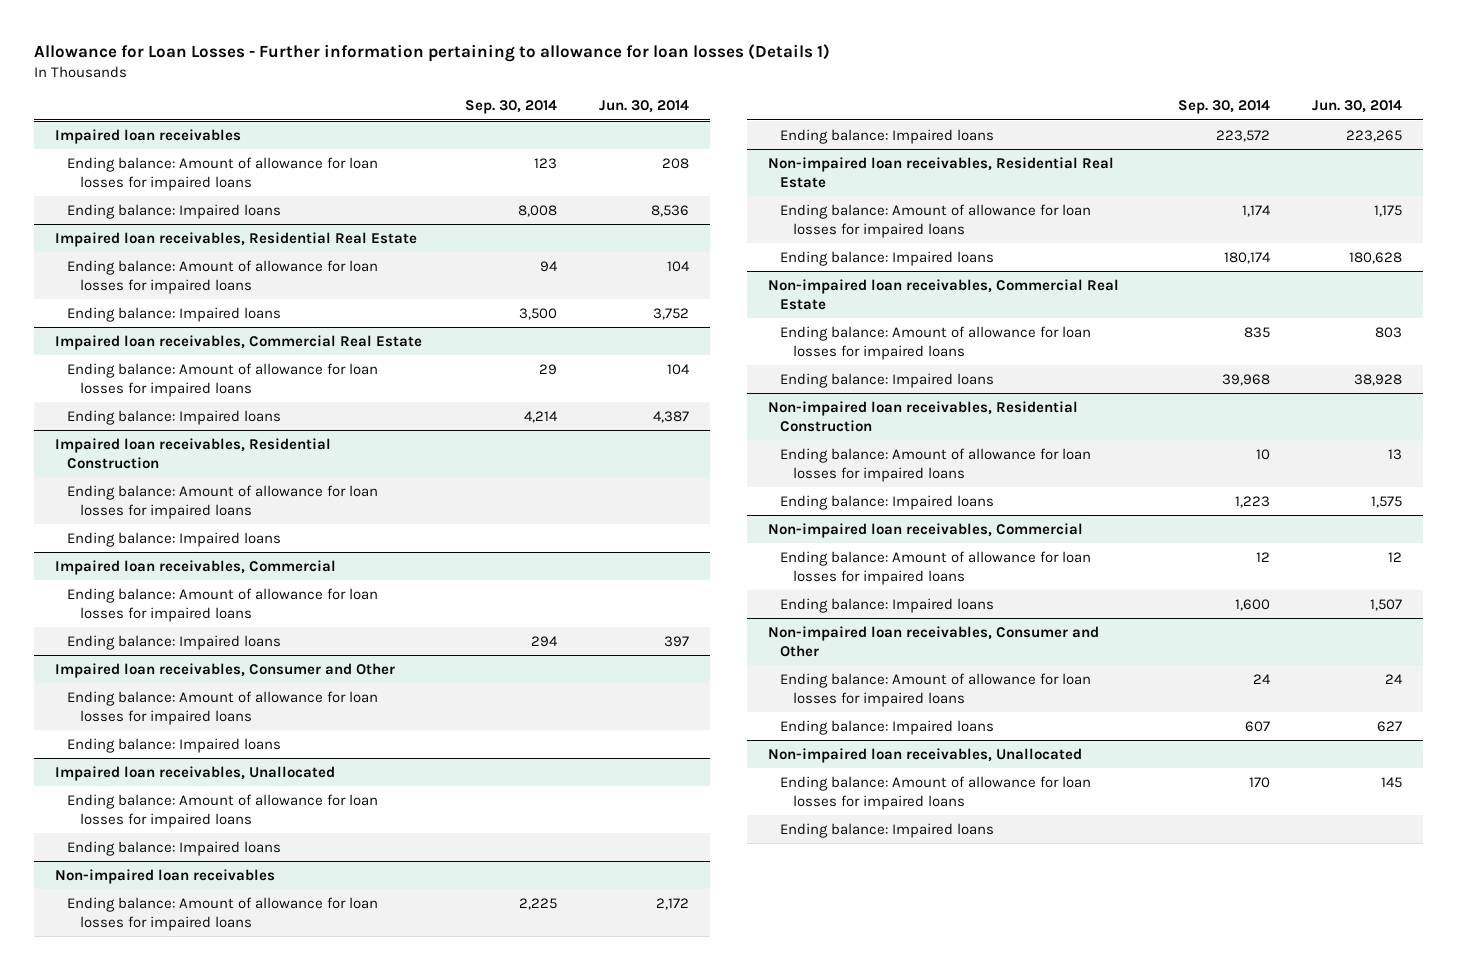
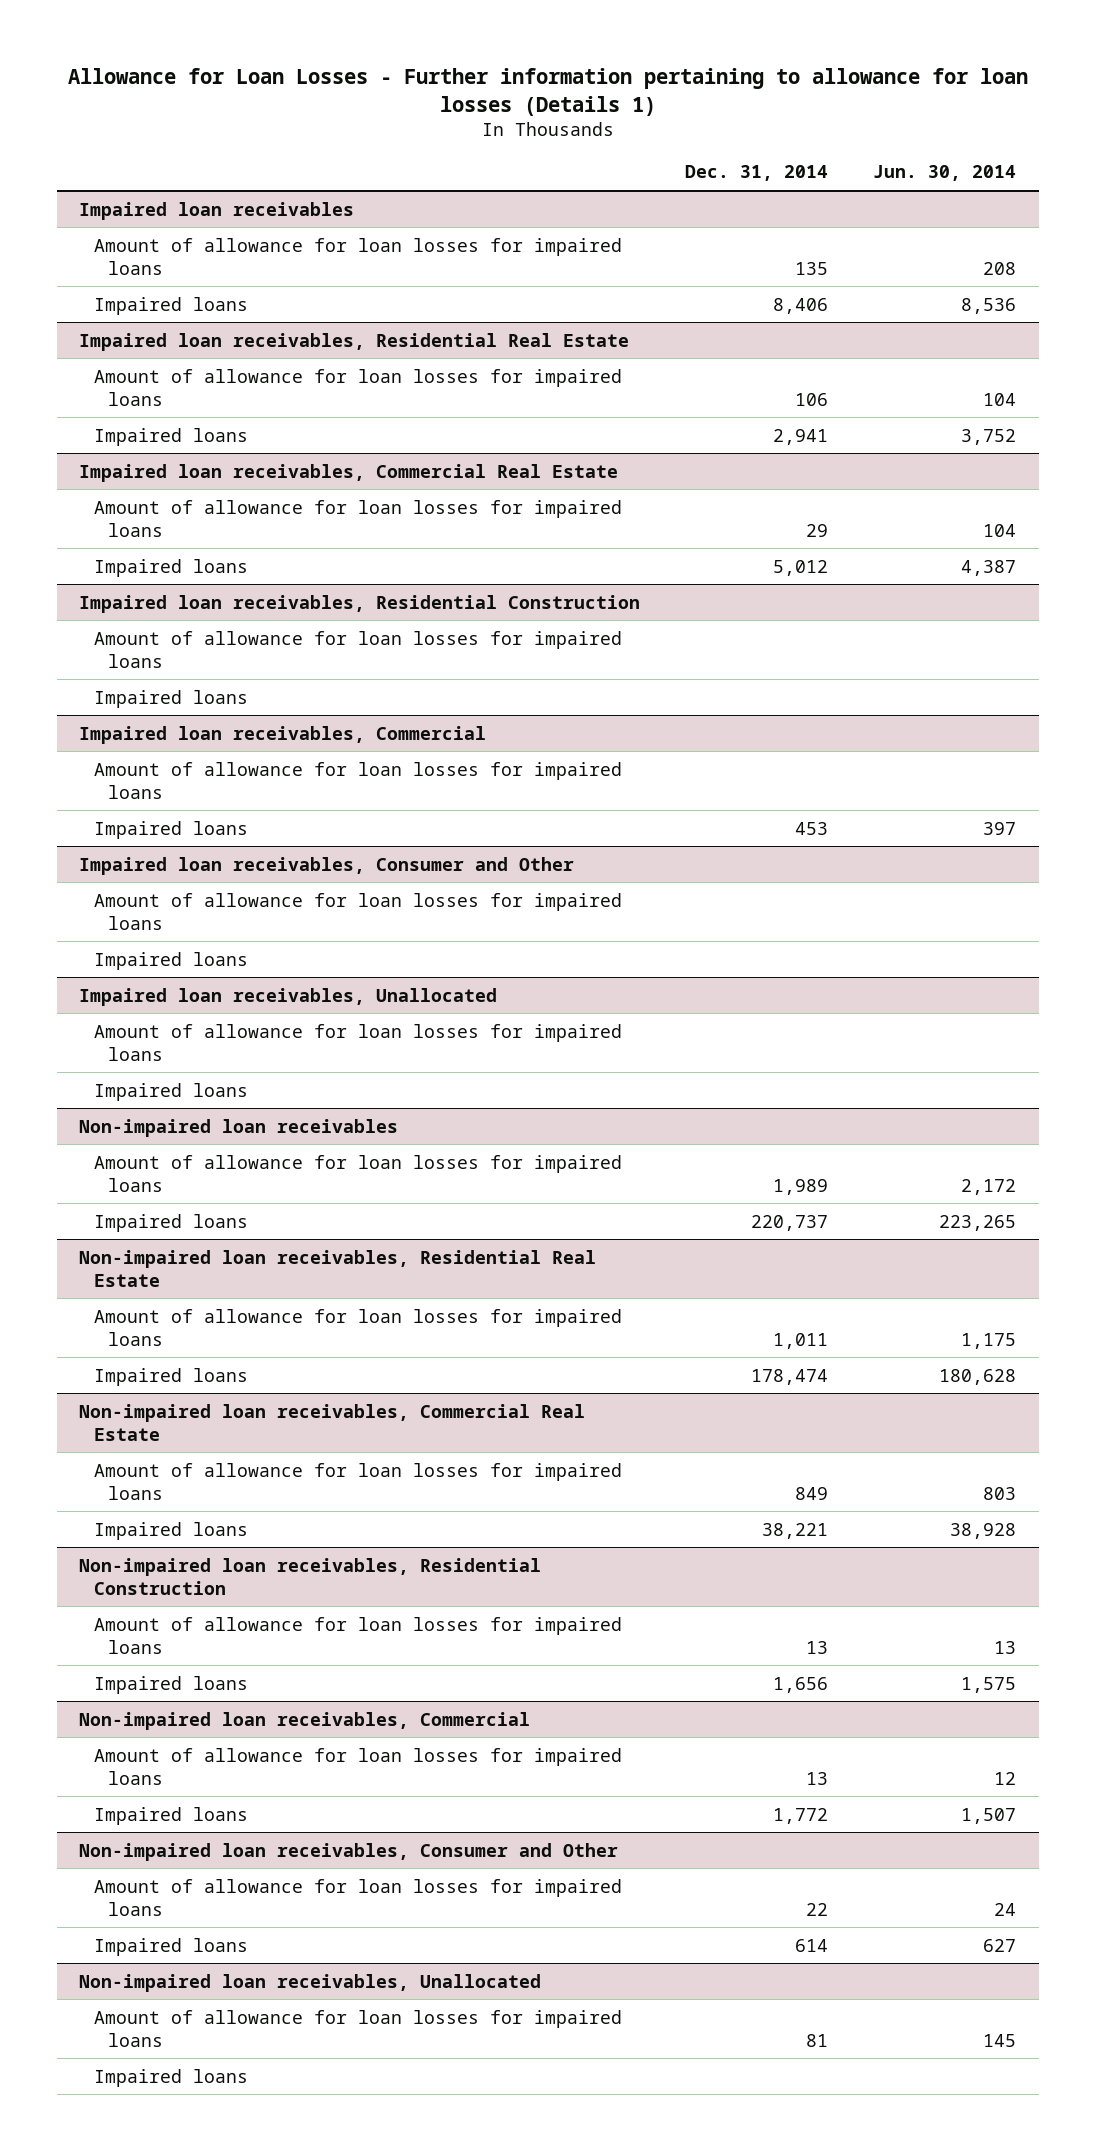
- | Sep. 30, 2014 | Jun. 30, 2014
+ | Dec. 31, 2014 | Jun. 30, 2014
@ Impaired loan receivables
- Ending balance: Amount of allowance for loan losses for impaired loans | 123 | 208
- Ending balance: Impaired loans | 8,008 | 8,536
+ Amount of allowance for loan losses for impaired loans | 135 | 208
+ Impaired loans | 8,406 | 8,536
@ Impaired loan receivables, Residential Real Estate
- Ending balance: Amount of allowance for loan losses for impaired loans | 94 | 104
- Ending balance: Impaired loans | 3,500 | 3,752
+ Amount of allowance for loan losses for impaired loans | 106 | 104
+ Impaired loans | 2,941 | 3,752
@ Impaired loan receivables, Commercial Real Estate
- Ending balance: Amount of allowance for loan losses for impaired loans | 29 | 104
- Ending balance: Impaired loans | 4,214 | 4,387
+ Amount of allowance for loan losses for impaired loans | 29 | 104
+ Impaired loans | 5,012 | 4,387
@ Impaired loan receivables, Residential Construction
- Ending balance: Amount of allowance for loan losses for impaired loans
- Ending balance: Impaired loans
+ Amount of allowance for loan losses for impaired loans
+ Impaired loans
@ Impaired loan receivables, Commercial
- Ending balance: Amount of allowance for loan losses for impaired loans
- Ending balance: Impaired loans | 294 | 397
+ Amount of allowance for loan losses for impaired loans
+ Impaired loans | 453 | 397
@ Impaired loan receivables, Consumer and Other
- Ending balance: Amount of allowance for loan losses for impaired loans
- Ending balance: Impaired loans
+ Amount of allowance for loan losses for impaired loans
+ Impaired loans
@ Impaired loan receivables, Unallocated
- Ending balance: Amount of allowance for loan losses for impaired loans
- Ending balance: Impaired loans
+ Amount of allowance for loan losses for impaired loans
+ Impaired loans
@ Non-impaired loan receivables
- Ending balance: Amount of allowance for loan losses for impaired loans | 2,225 | 2,172
- Ending balance: Impaired loans | 223,572 | 223,265
+ Amount of allowance for loan losses for impaired loans | 1,989 | 2,172
+ Impaired loans | 220,737 | 223,265
@ Non-impaired loan receivables, Residential Real Estate
- Ending balance: Amount of allowance for loan losses for impaired loans | 1,174 | 1,175
- Ending balance: Impaired loans | 180,174 | 180,628
+ Amount of allowance for loan losses for impaired loans | 1,011 | 1,175
+ Impaired loans | 178,474 | 180,628
@ Non-impaired loan receivables, Commercial Real Estate
- Ending balance: Amount of allowance for loan losses for impaired loans | 835 | 803
- Ending balance: Impaired loans | 39,968 | 38,928
+ Amount of allowance for loan losses for impaired loans | 849 | 803
+ Impaired loans | 38,221 | 38,928
@ Non-impaired loan receivables, Residential Construction
- Ending balance: Amount of allowance for loan losses for impaired loans | 10 | 13
- Ending balance: Impaired loans | 1,223 | 1,575
+ Amount of allowance for loan losses for impaired loans | 13 | 13
+ Impaired loans | 1,656 | 1,575
@ Non-impaired loan receivables, Commercial
- Ending balance: Amount of allowance for loan losses for impaired loans | 12 | 12
- Ending balance: Impaired loans | 1,600 | 1,507
+ Amount of allowance for loan losses for impaired loans | 13 | 12
+ Impaired loans | 1,772 | 1,507
@ Non-impaired loan receivables, Consumer and Other
- Ending balance: Amount of allowance for loan losses for impaired loans | 24 | 24
- Ending balance: Impaired loans | 607 | 627
+ Amount of allowance for loan losses for impaired loans | 22 | 24
+ Impaired loans | 614 | 627
@ Non-impaired loan receivables, Unallocated
- Ending balance: Amount of allowance for loan losses for impaired loans | 170 | 145
- Ending balance: Impaired loans
+ Amount of allowance for loan losses for impaired loans | 81 | 145
+ Impaired loans

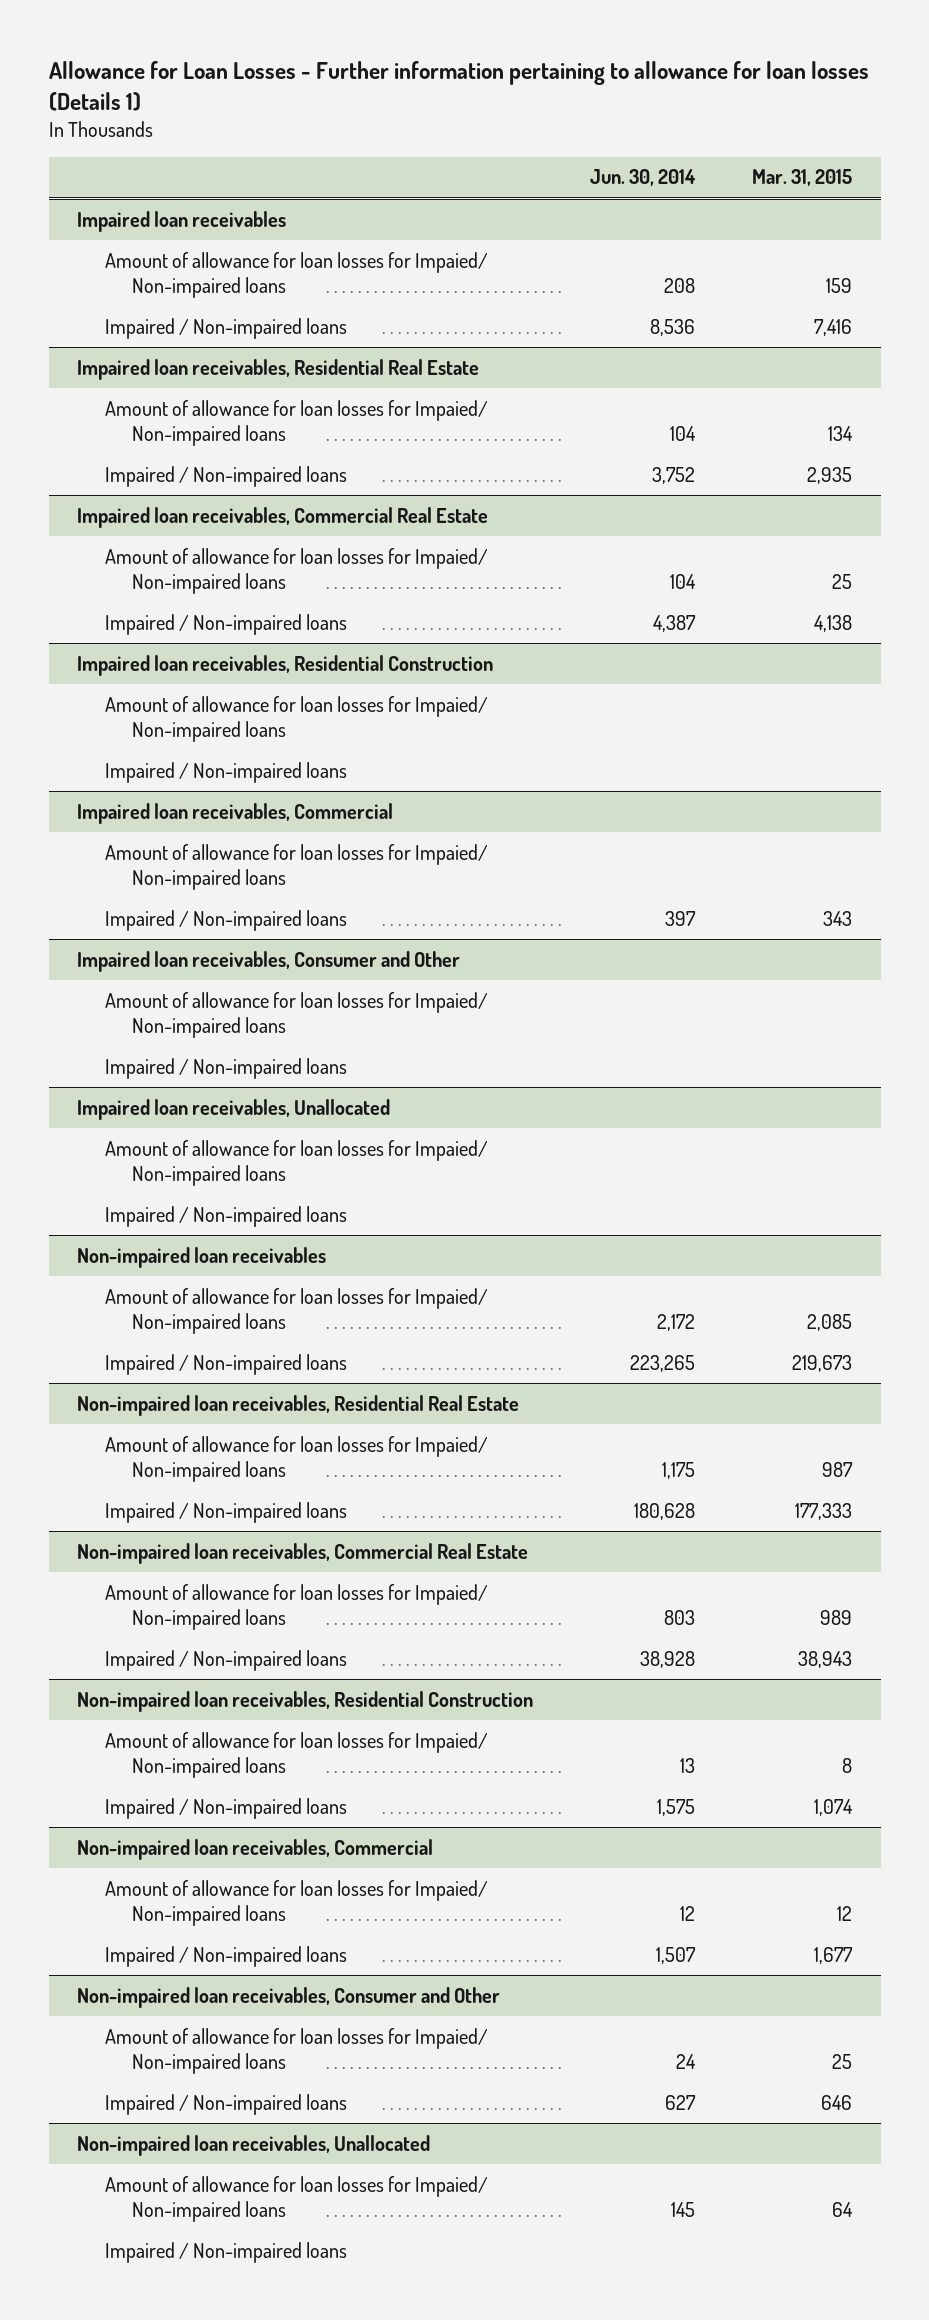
- | Dec. 31, 2014 | Jun. 30, 2014
+ | Jun. 30, 2014 | Mar. 31, 2015
@ Impaired loan receivables
- Amount of allowance for loan losses for impaired loans | 135 | 208
- Impaired loans | 8,406 | 8,536
+ Amount of allowance for loan losses for Impaied/ Non-impaired loans | 208 | 159
+ Impaired / Non-impaired loans | 8,536 | 7,416
@ Impaired loan receivables, Residential Real Estate
- Amount of allowance for loan losses for impaired loans | 106 | 104
- Impaired loans | 2,941 | 3,752
+ Amount of allowance for loan losses for Impaied/ Non-impaired loans | 104 | 134
+ Impaired / Non-impaired loans | 3,752 | 2,935
@ Impaired loan receivables, Commercial Real Estate
- Amount of allowance for loan losses for impaired loans | 29 | 104
- Impaired loans | 5,012 | 4,387
+ Amount of allowance for loan losses for Impaied/ Non-impaired loans | 104 | 25
+ Impaired / Non-impaired loans | 4,387 | 4,138
@ Impaired loan receivables, Residential Construction
- Amount of allowance for loan losses for impaired loans
- Impaired loans
+ Amount of allowance for loan losses for Impaied/ Non-impaired loans
+ Impaired / Non-impaired loans
@ Impaired loan receivables, Commercial
- Amount of allowance for loan losses for impaired loans
- Impaired loans | 453 | 397
+ Amount of allowance for loan losses for Impaied/ Non-impaired loans
+ Impaired / Non-impaired loans | 397 | 343
@ Impaired loan receivables, Consumer and Other
- Amount of allowance for loan losses for impaired loans
- Impaired loans
+ Amount of allowance for loan losses for Impaied/ Non-impaired loans
+ Impaired / Non-impaired loans
@ Impaired loan receivables, Unallocated
- Amount of allowance for loan losses for impaired loans
- Impaired loans
+ Amount of allowance for loan losses for Impaied/ Non-impaired loans
+ Impaired / Non-impaired loans
@ Non-impaired loan receivables
- Amount of allowance for loan losses for impaired loans | 1,989 | 2,172
- Impaired loans | 220,737 | 223,265
+ Amount of allowance for loan losses for Impaied/ Non-impaired loans | 2,172 | 2,085
+ Impaired / Non-impaired loans | 223,265 | 219,673
@ Non-impaired loan receivables, Residential Real Estate
- Amount of allowance for loan losses for impaired loans | 1,011 | 1,175
- Impaired loans | 178,474 | 180,628
+ Amount of allowance for loan losses for Impaied/ Non-impaired loans | 1,175 | 987
+ Impaired / Non-impaired loans | 180,628 | 177,333
@ Non-impaired loan receivables, Commercial Real Estate
- Amount of allowance for loan losses for impaired loans | 849 | 803
- Impaired loans | 38,221 | 38,928
+ Amount of allowance for loan losses for Impaied/ Non-impaired loans | 803 | 989
+ Impaired / Non-impaired loans | 38,928 | 38,943
@ Non-impaired loan receivables, Residential Construction
- Amount of allowance for loan losses for impaired loans | 13 | 13
- Impaired loans | 1,656 | 1,575
+ Amount of allowance for loan losses for Impaied/ Non-impaired loans | 13 | 8
+ Impaired / Non-impaired loans | 1,575 | 1,074
@ Non-impaired loan receivables, Commercial
- Amount of allowance for loan losses for impaired loans | 13 | 12
- Impaired loans | 1,772 | 1,507
+ Amount of allowance for loan losses for Impaied/ Non-impaired loans | 12 | 12
+ Impaired / Non-impaired loans | 1,507 | 1,677
@ Non-impaired loan receivables, Consumer and Other
- Amount of allowance for loan losses for impaired loans | 22 | 24
- Impaired loans | 614 | 627
+ Amount of allowance for loan losses for Impaied/ Non-impaired loans | 24 | 25
+ Impaired / Non-impaired loans | 627 | 646
@ Non-impaired loan receivables, Unallocated
- Amount of allowance for loan losses for impaired loans | 81 | 145
- Impaired loans
+ Amount of allowance for loan losses for Impaied/ Non-impaired loans | 145 | 64
+ Impaired / Non-impaired loans

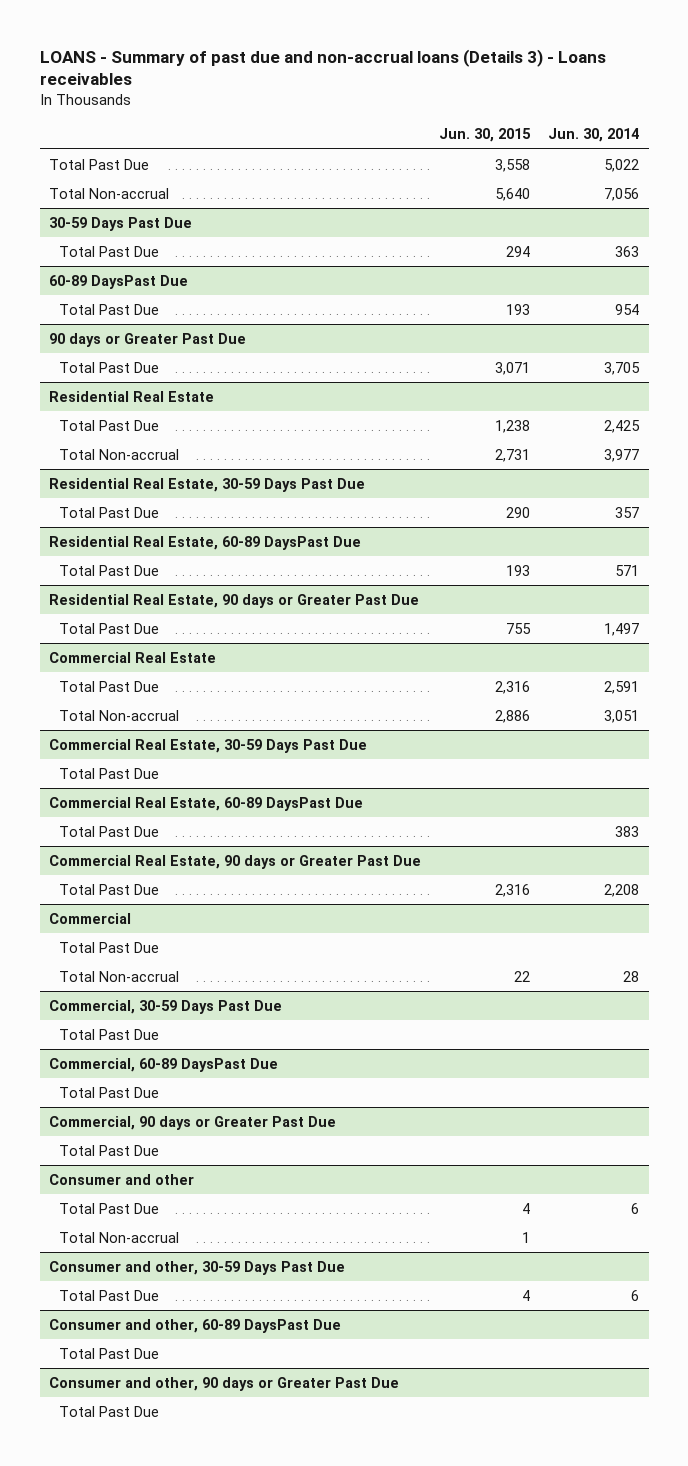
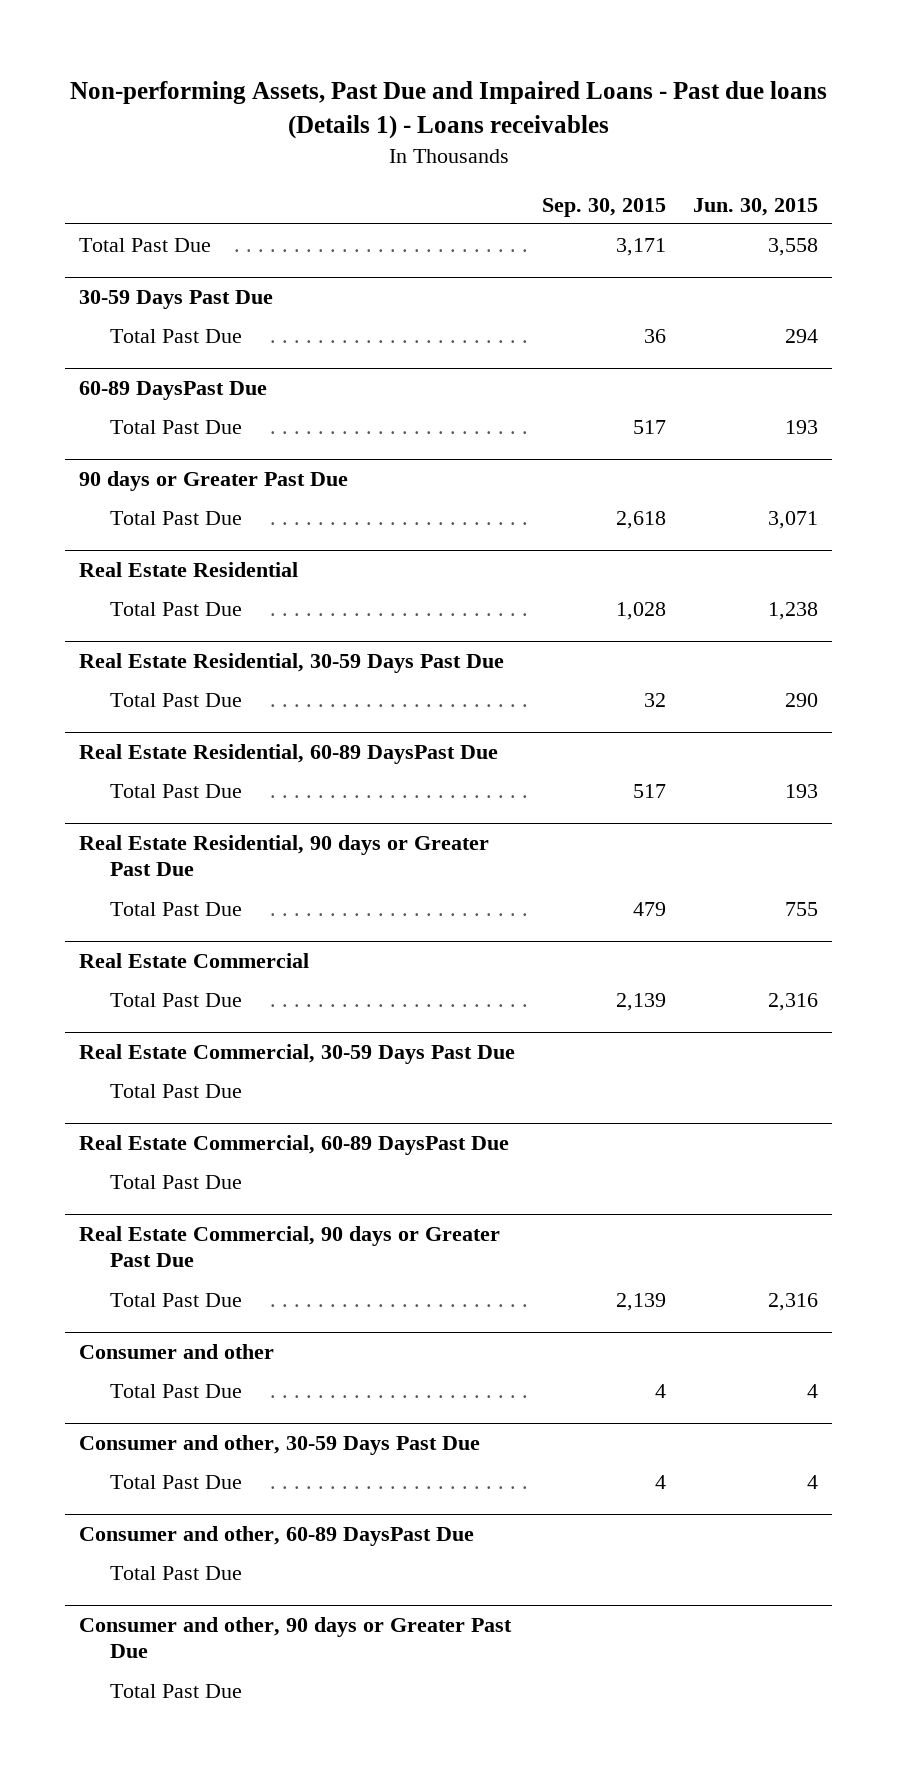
- LOANS - Summary of past due and non-accrual loans (Details 3) - Loans receivables
+ Non-performing Assets, Past Due and Impaired Loans - Past due loans (Details 1) - Loans receivables
- | Jun. 30, 2015 | Jun. 30, 2014
+ | Sep. 30, 2015 | Jun. 30, 2015
- Total Non-accrual | 5,640 | 7,056
- Residential Real Estate
+ Real Estate Residential
- Total Non-accrual | 2,731 | 3,977
- Residential Real Estate, 30-59 Days Past Due
+ Real Estate Residential, 30-59 Days Past Due
- Residential Real Estate, 60-89 DaysPast Due
+ Real Estate Residential, 60-89 DaysPast Due
- Residential Real Estate, 90 days or Greater Past Due
+ Real Estate Residential, 90 days or Greater Past Due
- Commercial Real Estate
+ Real Estate Commercial
- Total Non-accrual | 2,886 | 3,051
- Commercial Real Estate, 30-59 Days Past Due
+ Real Estate Commercial, 30-59 Days Past Due
- Commercial Real Estate, 60-89 DaysPast Due
+ Real Estate Commercial, 60-89 DaysPast Due
- Commercial Real Estate, 90 days or Greater Past Due
+ Real Estate Commercial, 90 days or Greater Past Due
- Commercial
- Total Past Due
- Total Non-accrual | 22 | 28
- Commercial, 30-59 Days Past Due
- Total Past Due
- Commercial, 60-89 DaysPast Due
- Total Past Due
- Commercial, 90 days or Greater Past Due
- Total Past Due
@ Consumer and other
- Total Non-accrual | 1 |

